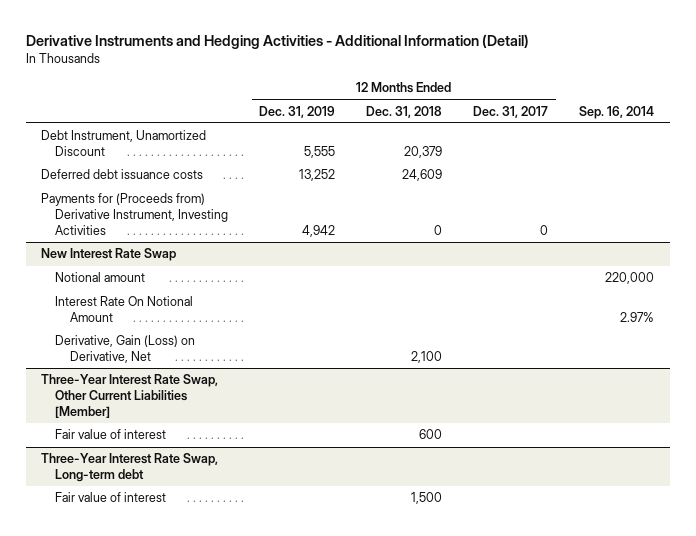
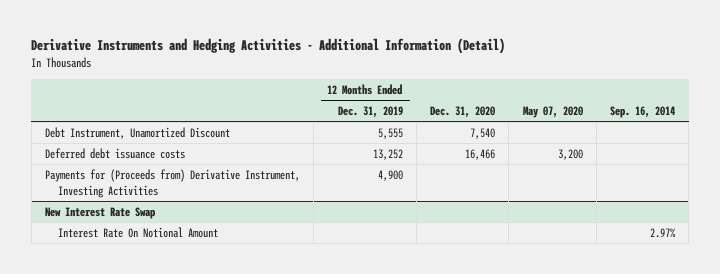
- | 12 Months Ended Dec. 31, 2019 | 12 Months Ended Dec. 31, 2018 | 12 Months Ended Dec. 31, 2017 | Sep. 16, 2014
+ | 12 Months Ended Dec. 31, 2019 | Dec. 31, 2020 | May 07, 2020 | Sep. 16, 2014
- Payments for (Proceeds from) Derivative Instrument, Investing Activities | 4,942 | 0 | 0 |
+ Payments for (Proceeds from) Derivative Instrument, Investing Activities | 4,900 | | |
@ New Interest Rate Swap
- Notional amount | | | | 220,000
- Derivative, Gain (Loss) on Derivative, Net | | 2,100 | |
- Three-Year Interest Rate Swap, Other Current Liabilities [Member]
- Fair value of interest | | 600 | |
- Three-Year Interest Rate Swap, Long-term debt
- Fair value of interest | | 1,500 | |

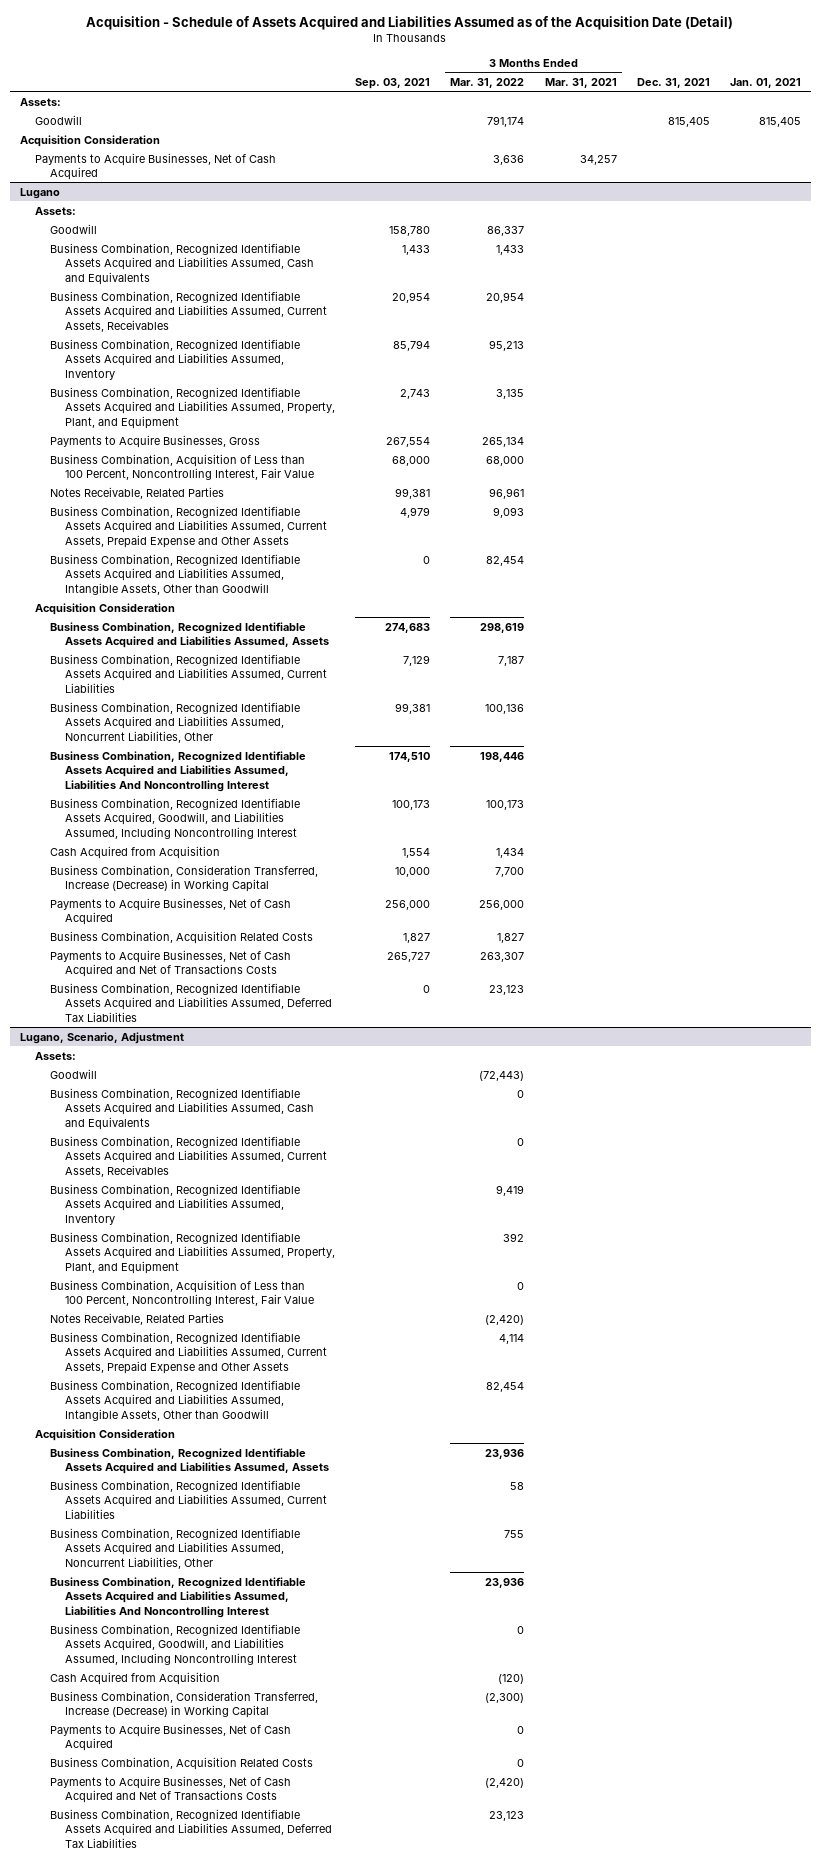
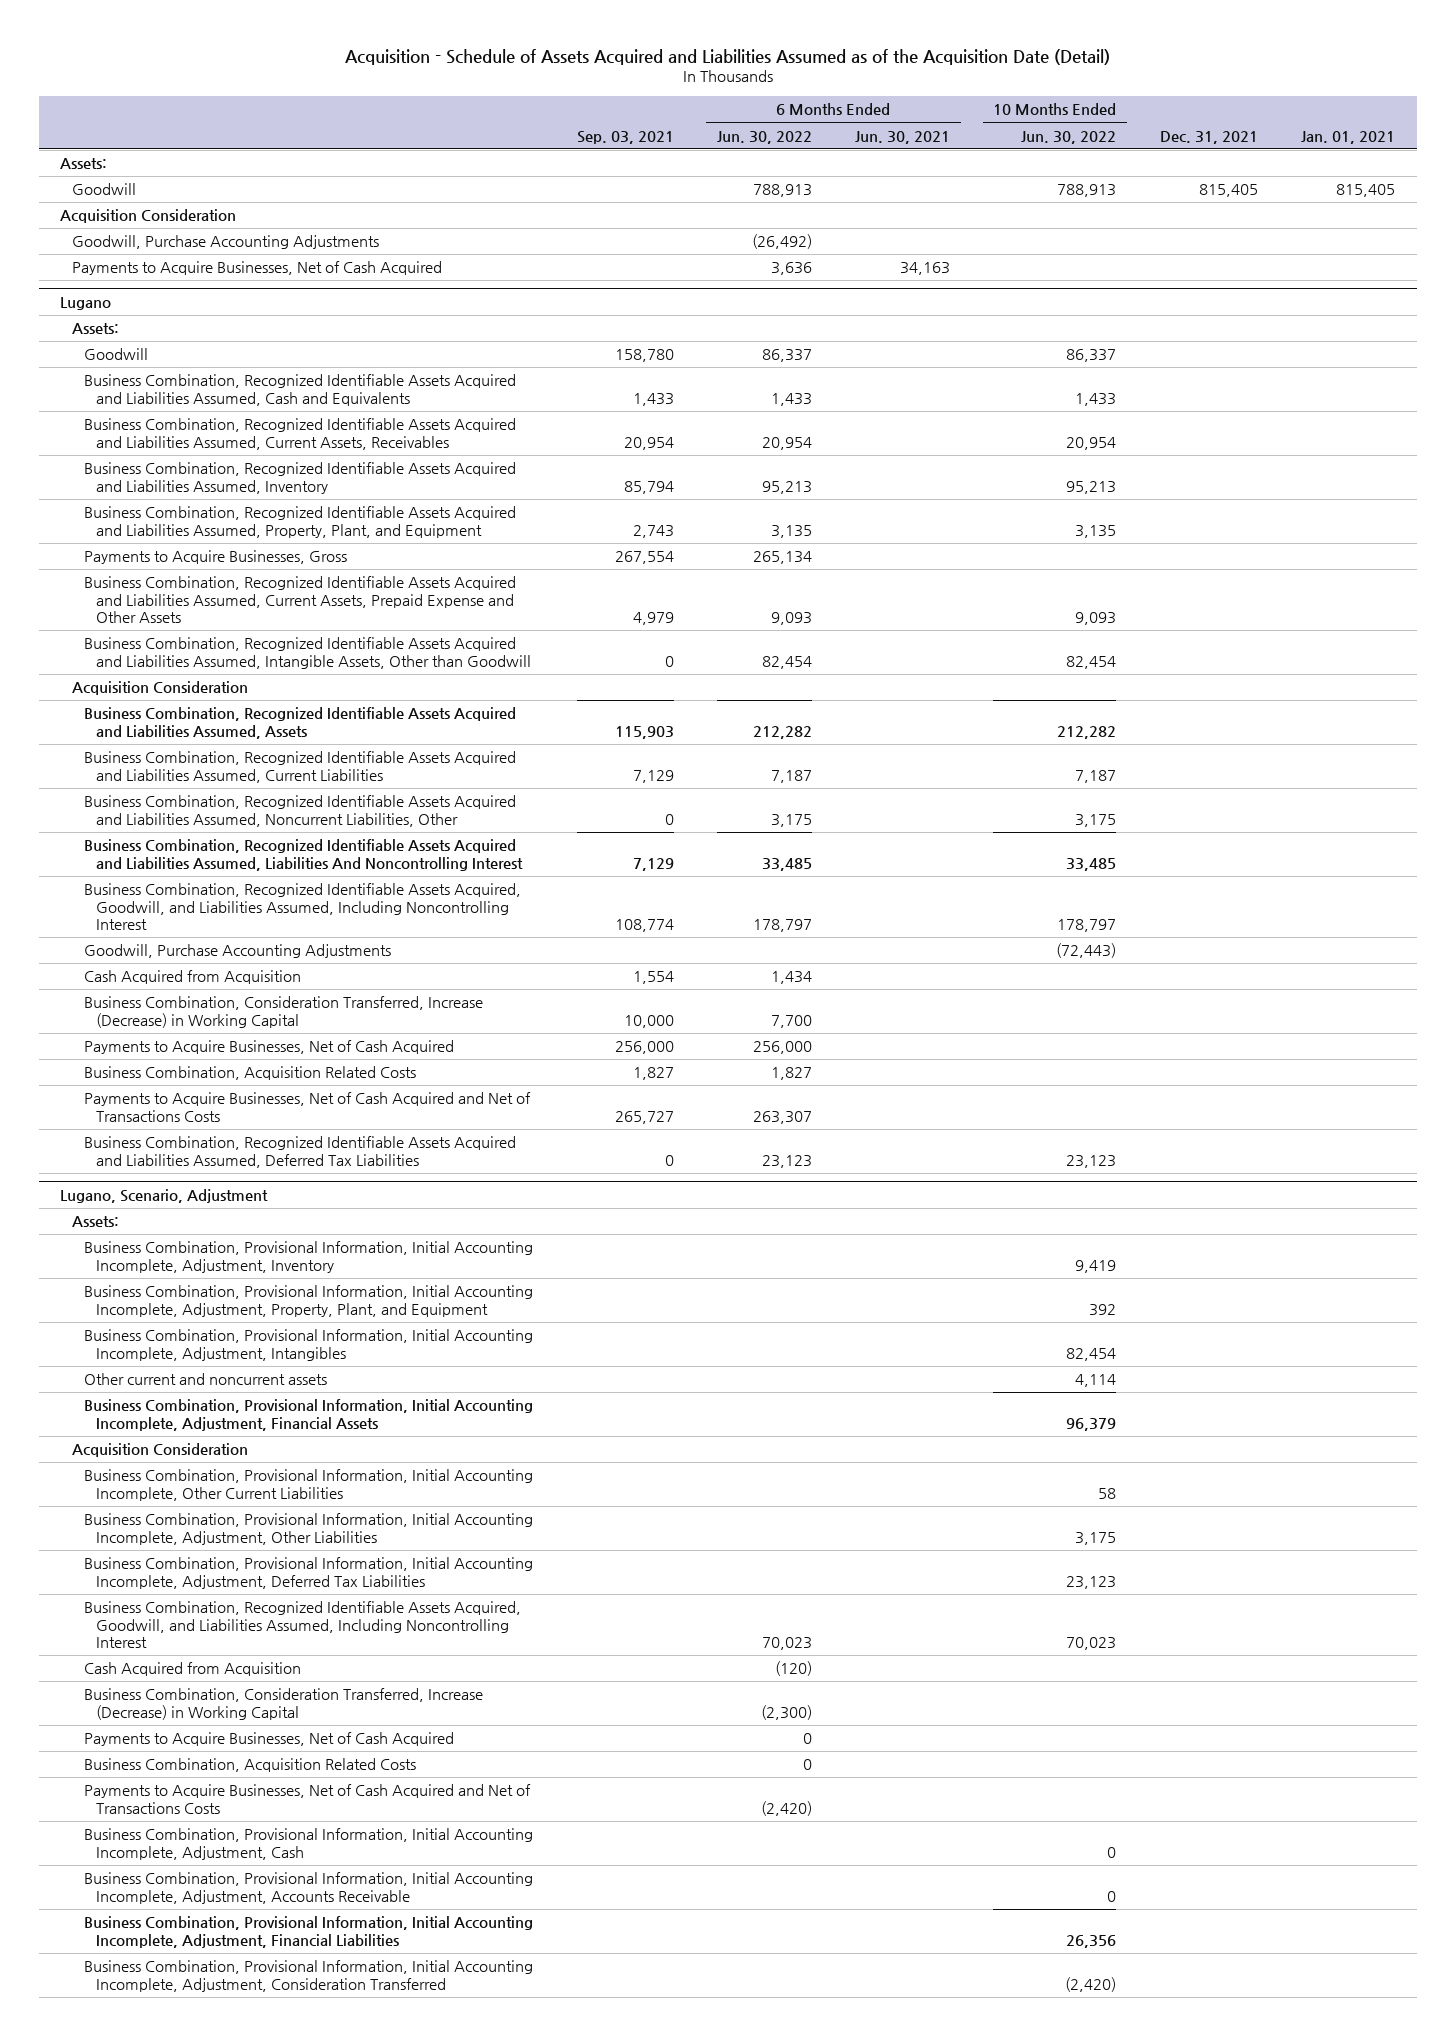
- | Sep. 03, 2021 | 3 Months Ended Mar. 31, 2022 | 3 Months Ended Mar. 31, 2021 | Dec. 31, 2021 | Jan. 01, 2021
+ | Sep. 03, 2021 | 6 Months Ended Jun. 30, 2022 | 6 Months Ended Jun. 30, 2021 | 10 Months Ended Jun. 30, 2022 | Dec. 31, 2021 | Jan. 01, 2021
+ Goodwill, Purchase Accounting Adjustments | | (26,492) | | | |
@ Lugano
- Business Combination, Acquisition of Less than 100 Percent, Noncontrolling Interest, Fair Value | 68,000 | 68,000 | | |
- Notes Receivable, Related Parties | 99,381 | 96,961 | | |
- Business Combination, Recognized Identifiable Assets Acquired and Liabilities Assumed, Assets | 274,683 | 298,619 | | |
+ Business Combination, Recognized Identifiable Assets Acquired and Liabilities Assumed, Assets | 115,903 | 212,282 | | 212,282 | |
- Business Combination, Recognized Identifiable Assets Acquired and Liabilities Assumed, Noncurrent Liabilities, Other | 99,381 | 100,136 | | |
- Business Combination, Recognized Identifiable Assets Acquired and Liabilities Assumed, Liabilities And Noncontrolling Interest | 174,510 | 198,446 | | |
- Business Combination, Recognized Identifiable Assets Acquired, Goodwill, and Liabilities Assumed, Including Noncontrolling Interest | 100,173 | 100,173 | | |
+ Business Combination, Recognized Identifiable Assets Acquired and Liabilities Assumed, Noncurrent Liabilities, Other | 0 | 3,175 | | 3,175 | |
+ Business Combination, Recognized Identifiable Assets Acquired and Liabilities Assumed, Liabilities And Noncontrolling Interest | 7,129 | 33,485 | | 33,485 | |
+ Business Combination, Recognized Identifiable Assets Acquired, Goodwill, and Liabilities Assumed, Including Noncontrolling Interest | 108,774 | 178,797 | | 178,797 | |
+ Goodwill, Purchase Accounting Adjustments | | | | (72,443) | |
@ Lugano, Scenario, Adjustment
- Goodwill | | (72,443) | | |
- Business Combination, Recognized Identifiable Assets Acquired and Liabilities Assumed, Cash and Equivalents | | 0 | | |
- Business Combination, Recognized Identifiable Assets Acquired and Liabilities Assumed, Current Assets, Receivables | | 0 | | |
- Business Combination, Recognized Identifiable Assets Acquired and Liabilities Assumed, Inventory | | 9,419 | | |
- Business Combination, Recognized Identifiable Assets Acquired and Liabilities Assumed, Property, Plant, and Equipment | | 392 | | |
- Business Combination, Acquisition of Less than 100 Percent, Noncontrolling Interest, Fair Value | | 0 | | |
- Notes Receivable, Related Parties | | (2,420) | | |
- Business Combination, Recognized Identifiable Assets Acquired and Liabilities Assumed, Current Assets, Prepaid Expense and Other Assets | | 4,114 | | |
- Business Combination, Recognized Identifiable Assets Acquired and Liabilities Assumed, Intangible Assets, Other than Goodwill | | 82,454 | | |
+ Business Combination, Provisional Information, Initial Accounting Incomplete, Adjustment, Inventory | | | | 9,419 | |
+ Business Combination, Provisional Information, Initial Accounting Incomplete, Adjustment, Property, Plant, and Equipment | | | | 392 | |
+ Business Combination, Provisional Information, Initial Accounting Incomplete, Adjustment, Intangibles | | | | 82,454 | |
+ Other current and noncurrent assets | | | | 4,114 | |
+ Business Combination, Provisional Information, Initial Accounting Incomplete, Adjustment, Financial Assets | | | | 96,379 | |
- Business Combination, Recognized Identifiable Assets Acquired and Liabilities Assumed, Assets | | 23,936 | | |
- Business Combination, Recognized Identifiable Assets Acquired and Liabilities Assumed, Current Liabilities | | 58 | | |
- Business Combination, Recognized Identifiable Assets Acquired and Liabilities Assumed, Noncurrent Liabilities, Other | | 755 | | |
- Business Combination, Recognized Identifiable Assets Acquired and Liabilities Assumed, Liabilities And Noncontrolling Interest | | 23,936 | | |
+ Business Combination, Provisional Information, Initial Accounting Incomplete, Other Current Liabilities | | | | 58 | |
+ Business Combination, Provisional Information, Initial Accounting Incomplete, Adjustment, Other Liabilities | | | | 3,175 | |
+ Business Combination, Provisional Information, Initial Accounting Incomplete, Adjustment, Deferred Tax Liabilities | | | | 23,123 | |
- Business Combination, Recognized Identifiable Assets Acquired and Liabilities Assumed, Deferred Tax Liabilities | | 23,123 | | |
+ Business Combination, Provisional Information, Initial Accounting Incomplete, Adjustment, Cash | | | | 0 | |
+ Business Combination, Provisional Information, Initial Accounting Incomplete, Adjustment, Accounts Receivable | | | | 0 | |
+ Business Combination, Provisional Information, Initial Accounting Incomplete, Adjustment, Financial Liabilities | | | | 26,356 | |
+ Business Combination, Provisional Information, Initial Accounting Incomplete, Adjustment, Consideration Transferred | | | | (2,420) | |

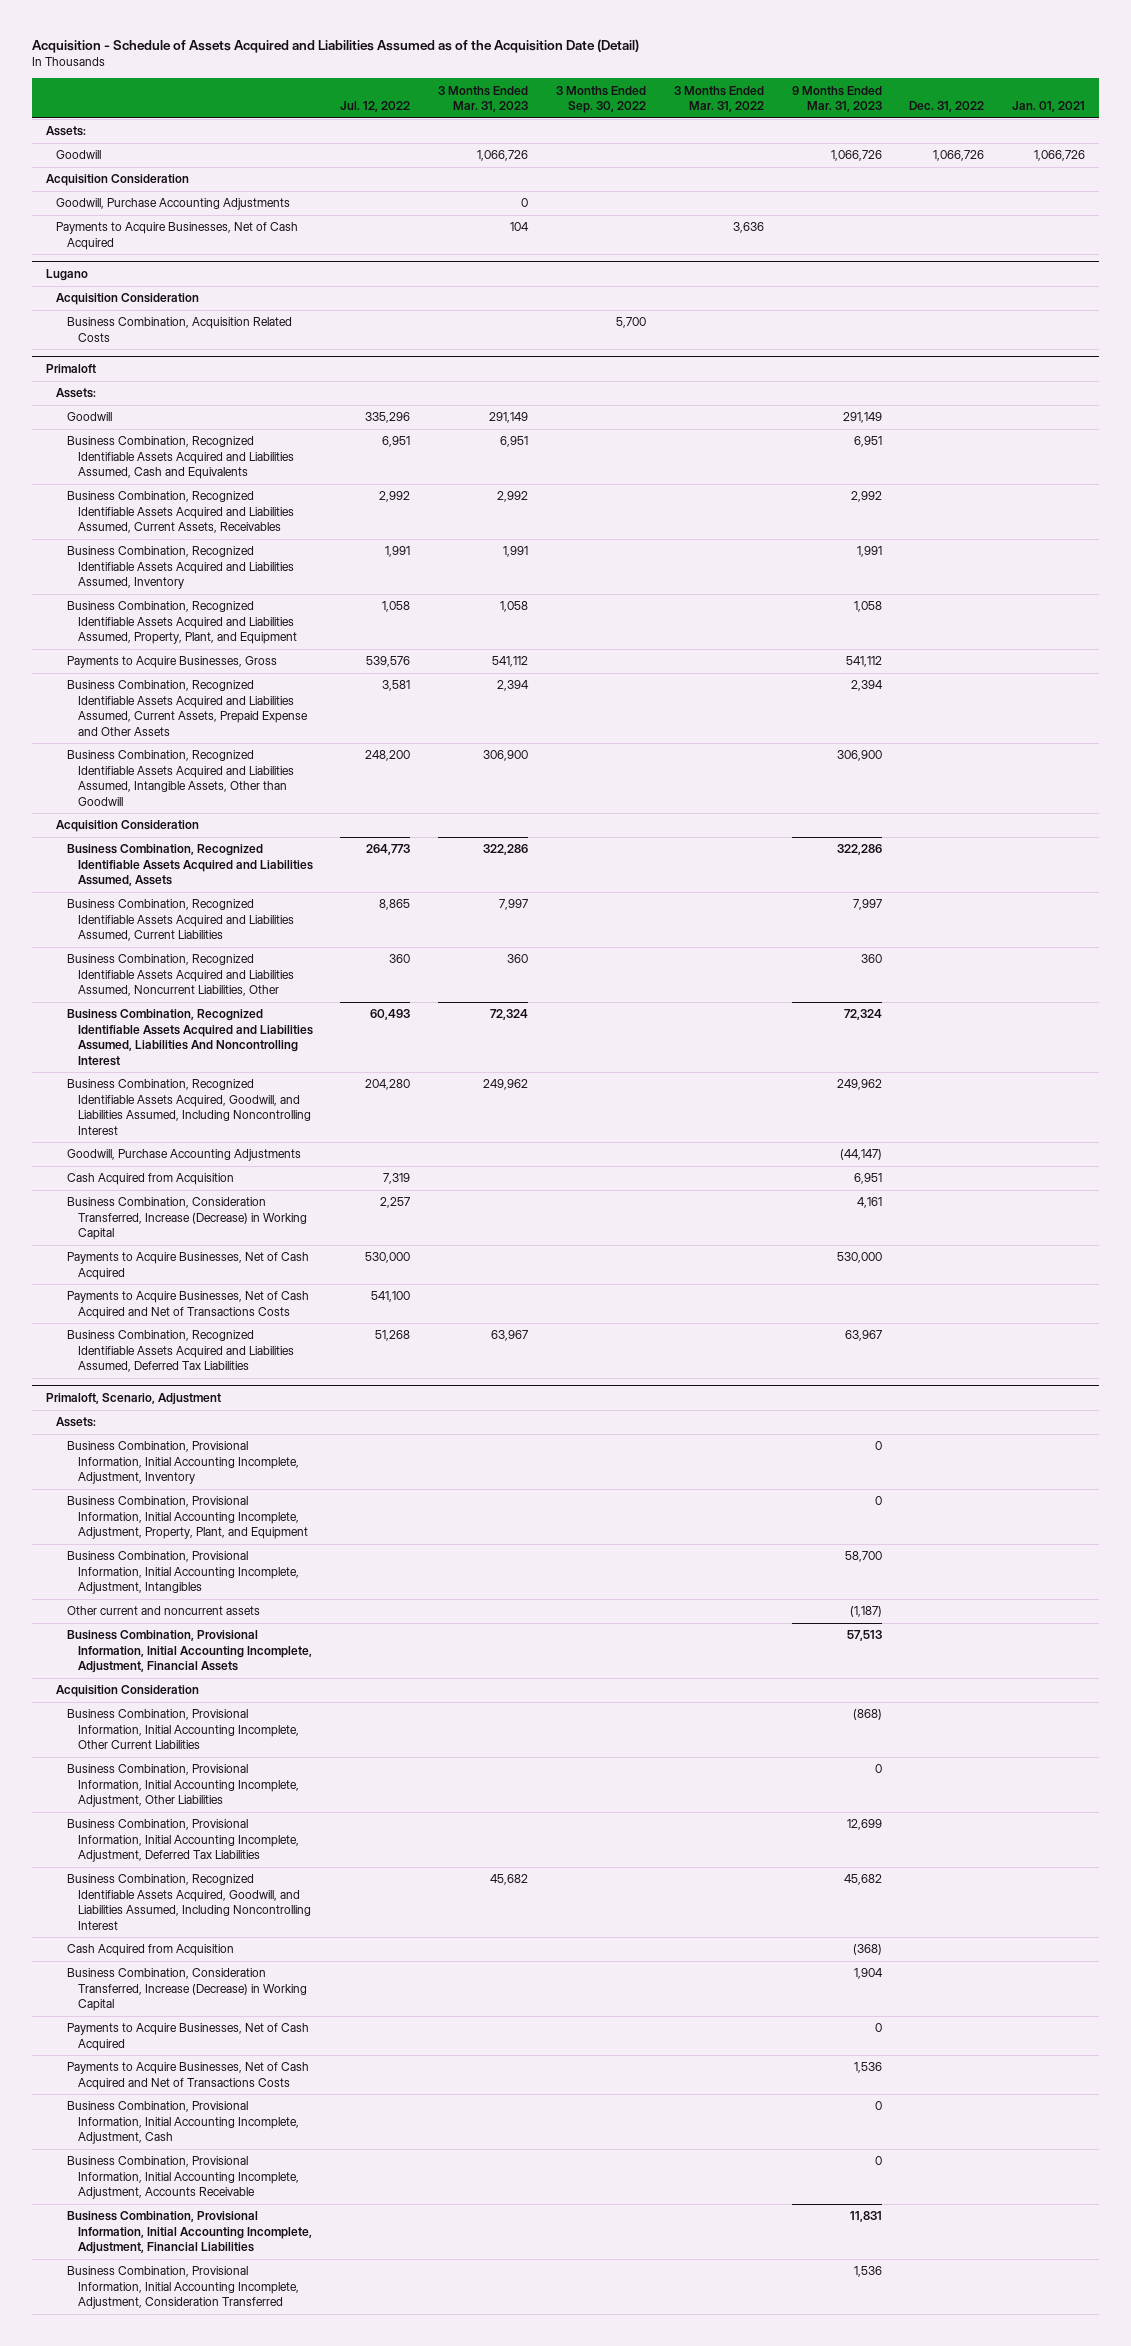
- | Sep. 03, 2021 | 6 Months Ended Jun. 30, 2022 | 6 Months Ended Jun. 30, 2021 | 10 Months Ended Jun. 30, 2022 | Dec. 31, 2021 | Jan. 01, 2021
+ | Jul. 12, 2022 | 3 Months Ended Mar. 31, 2023 | 3 Months Ended Sep. 30, 2022 | 3 Months Ended Mar. 31, 2022 | 9 Months Ended Mar. 31, 2023 | Dec. 31, 2022 | Jan. 01, 2021
- Goodwill | | 788,913 | | 788,913 | 815,405 | 815,405
+ Goodwill | | 1,066,726 | | | 1,066,726 | 1,066,726 | 1,066,726
@ Lugano
- Assets:
- Goodwill | 158,780 | 86,337 | | 86,337 | |
- Business Combination, Recognized Identifiable Assets Acquired and Liabilities Assumed, Cash and Equivalents | 1,433 | 1,433 | | 1,433 | |
- Business Combination, Recognized Identifiable Assets Acquired and Liabilities Assumed, Current Assets, Receivables | 20,954 | 20,954 | | 20,954 | |
- Business Combination, Recognized Identifiable Assets Acquired and Liabilities Assumed, Inventory | 85,794 | 95,213 | | 95,213 | |
- Business Combination, Recognized Identifiable Assets Acquired and Liabilities Assumed, Property, Plant, and Equipment | 2,743 | 3,135 | | 3,135 | |
- Payments to Acquire Businesses, Gross | 267,554 | 265,134 | | | |
- Business Combination, Recognized Identifiable Assets Acquired and Liabilities Assumed, Current Assets, Prepaid Expense and Other Assets | 4,979 | 9,093 | | 9,093 | |
- Business Combination, Recognized Identifiable Assets Acquired and Liabilities Assumed, Intangible Assets, Other than Goodwill | 0 | 82,454 | | 82,454 | |
- Business Combination, Recognized Identifiable Assets Acquired and Liabilities Assumed, Assets | 115,903 | 212,282 | | 212,282 | |
- Business Combination, Recognized Identifiable Assets Acquired and Liabilities Assumed, Current Liabilities | 7,129 | 7,187 | | 7,187 | |
- Business Combination, Recognized Identifiable Assets Acquired and Liabilities Assumed, Noncurrent Liabilities, Other | 0 | 3,175 | | 3,175 | |
- Business Combination, Recognized Identifiable Assets Acquired and Liabilities Assumed, Liabilities And Noncontrolling Interest | 7,129 | 33,485 | | 33,485 | |
- Business Combination, Recognized Identifiable Assets Acquired, Goodwill, and Liabilities Assumed, Including Noncontrolling Interest | 108,774 | 178,797 | | 178,797 | |
- Goodwill, Purchase Accounting Adjustments | | | | (72,443) | |
- Cash Acquired from Acquisition | 1,554 | 1,434 | | | |
- Business Combination, Consideration Transferred, Increase (Decrease) in Working Capital | 10,000 | 7,700 | | | |
- Payments to Acquire Businesses, Net of Cash Acquired | 256,000 | 256,000 | | | |
- Payments to Acquire Businesses, Net of Cash Acquired and Net of Transactions Costs | 265,727 | 263,307 | | | |
- Business Combination, Recognized Identifiable Assets Acquired and Liabilities Assumed, Deferred Tax Liabilities | 0 | 23,123 | | 23,123 | |
- Lugano, Scenario, Adjustment
+ Primaloft
+ Assets:
+ Goodwill | 335,296 | 291,149 | | | 291,149 | |
+ Business Combination, Recognized Identifiable Assets Acquired and Liabilities Assumed, Cash and Equivalents | 6,951 | 6,951 | | | 6,951 | |
+ Business Combination, Recognized Identifiable Assets Acquired and Liabilities Assumed, Current Assets, Receivables | 2,992 | 2,992 | | | 2,992 | |
+ Business Combination, Recognized Identifiable Assets Acquired and Liabilities Assumed, Inventory | 1,991 | 1,991 | | | 1,991 | |
+ Business Combination, Recognized Identifiable Assets Acquired and Liabilities Assumed, Property, Plant, and Equipment | 1,058 | 1,058 | | | 1,058 | |
+ Payments to Acquire Businesses, Gross | 539,576 | 541,112 | | | 541,112 | |
+ Business Combination, Recognized Identifiable Assets Acquired and Liabilities Assumed, Current Assets, Prepaid Expense and Other Assets | 3,581 | 2,394 | | | 2,394 | |
+ Business Combination, Recognized Identifiable Assets Acquired and Liabilities Assumed, Intangible Assets, Other than Goodwill | 248,200 | 306,900 | | | 306,900 | |
+ Acquisition Consideration
+ Business Combination, Recognized Identifiable Assets Acquired and Liabilities Assumed, Assets | 264,773 | 322,286 | | | 322,286 | |
+ Business Combination, Recognized Identifiable Assets Acquired and Liabilities Assumed, Current Liabilities | 8,865 | 7,997 | | | 7,997 | |
+ Business Combination, Recognized Identifiable Assets Acquired and Liabilities Assumed, Noncurrent Liabilities, Other | 360 | 360 | | | 360 | |
+ Business Combination, Recognized Identifiable Assets Acquired and Liabilities Assumed, Liabilities And Noncontrolling Interest | 60,493 | 72,324 | | | 72,324 | |
+ Business Combination, Recognized Identifiable Assets Acquired, Goodwill, and Liabilities Assumed, Including Noncontrolling Interest | 204,280 | 249,962 | | | 249,962 | |
+ Goodwill, Purchase Accounting Adjustments | | | | | (44,147) | |
+ Cash Acquired from Acquisition | 7,319 | | | | 6,951 | |
+ Business Combination, Consideration Transferred, Increase (Decrease) in Working Capital | 2,257 | | | | 4,161 | |
+ Payments to Acquire Businesses, Net of Cash Acquired | 530,000 | | | | 530,000 | |
+ Payments to Acquire Businesses, Net of Cash Acquired and Net of Transactions Costs | 541,100 | | | | | |
+ Business Combination, Recognized Identifiable Assets Acquired and Liabilities Assumed, Deferred Tax Liabilities | 51,268 | 63,967 | | | 63,967 | |
+ Primaloft, Scenario, Adjustment
- Business Combination, Acquisition Related Costs | | 0 | | | |

